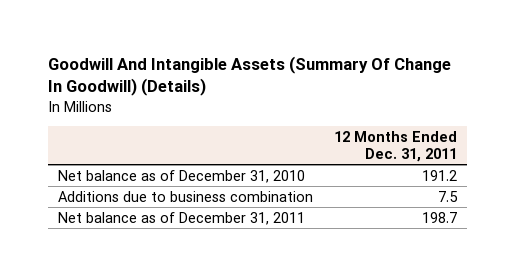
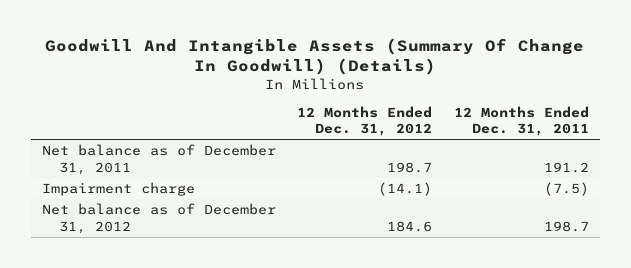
- | 12 Months Ended Dec. 31, 2011
+ | 12 Months Ended Dec. 31, 2012 | 12 Months Ended Dec. 31, 2011
- Net balance as of December 31, 2010 | 191.2
- Additions due to business combination | 7.5
- Net balance as of December 31, 2011 | 198.7
+ Net balance as of December 31, 2011 | 198.7 | 191.2
+ Impairment charge | (14.1) | (7.5)
+ Net balance as of December 31, 2012 | 184.6 | 198.7

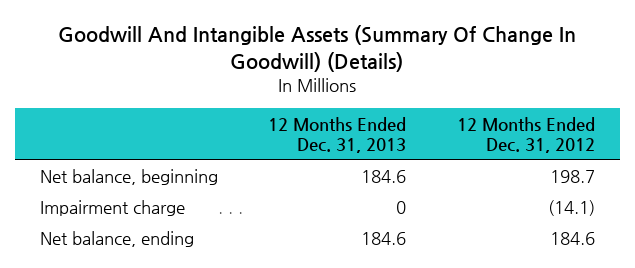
- | 12 Months Ended Dec. 31, 2012 | 12 Months Ended Dec. 31, 2011
+ | 12 Months Ended Dec. 31, 2013 | 12 Months Ended Dec. 31, 2012
- Net balance as of December 31, 2011 | 198.7 | 191.2
+ Net balance, beginning | 184.6 | 198.7
- Net balance as of December 31, 2012 | 184.6 | 198.7
+ Net balance, ending | 184.6 | 184.6

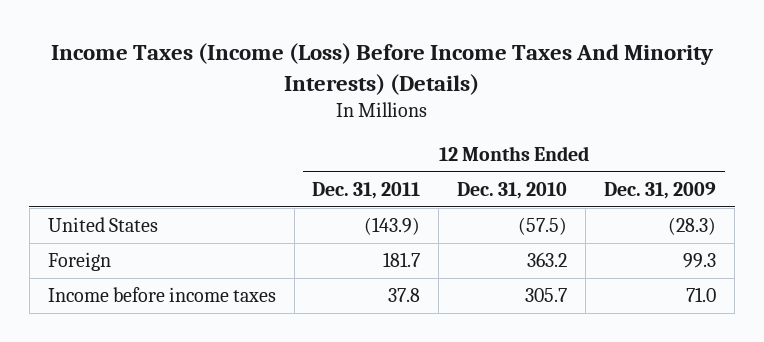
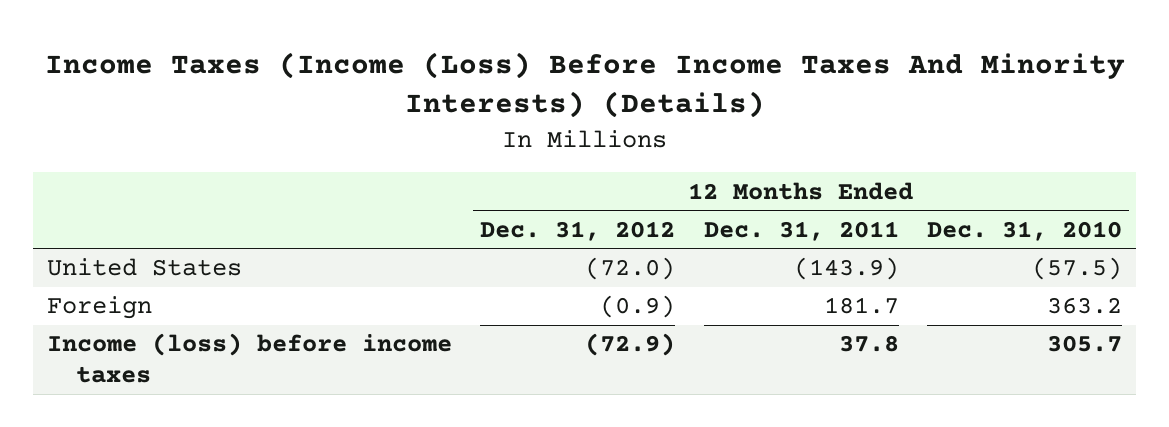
- | 12 Months Ended Dec. 31, 2011 | 12 Months Ended Dec. 31, 2010 | 12 Months Ended Dec. 31, 2009
+ | 12 Months Ended Dec. 31, 2012 | 12 Months Ended Dec. 31, 2011 | 12 Months Ended Dec. 31, 2010
- Income before income taxes | 37.8 | 305.7 | 71.0
+ Income (loss) before income taxes | (72.9) | 37.8 | 305.7

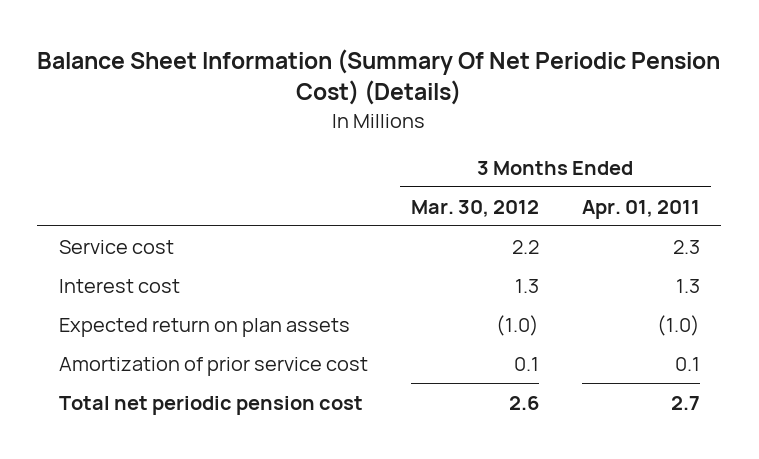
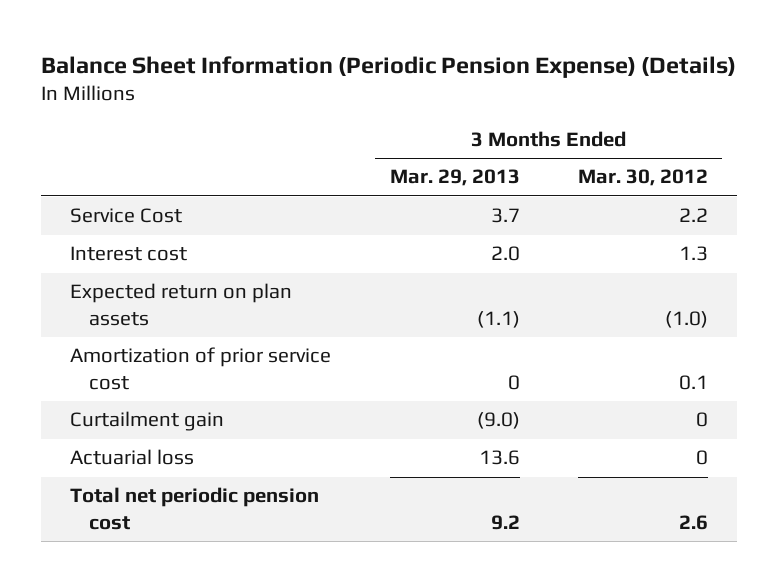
- Balance Sheet Information (Summary Of Net Periodic Pension Cost) (Details)
+ Balance Sheet Information (Periodic Pension Expense) (Details)
- | 3 Months Ended Mar. 30, 2012 | 3 Months Ended Apr. 01, 2011
+ | 3 Months Ended Mar. 29, 2013 | 3 Months Ended Mar. 30, 2012
- Service cost | 2.2 | 2.3
+ Service Cost | 3.7 | 2.2
+ Curtailment gain | (9.0) | 0
+ Actuarial loss | 13.6 | 0

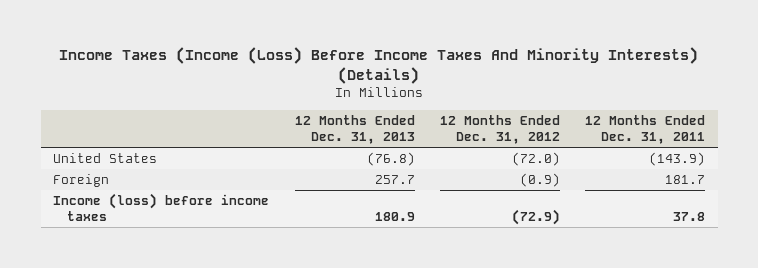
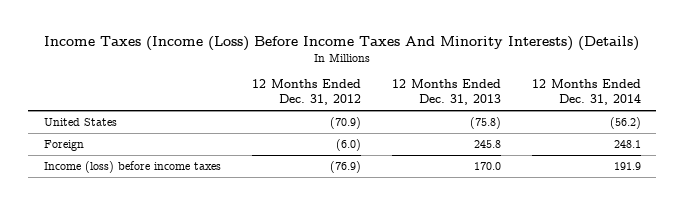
- | 12 Months Ended Dec. 31, 2013 | 12 Months Ended Dec. 31, 2012 | 12 Months Ended Dec. 31, 2011
+ | 12 Months Ended Dec. 31, 2012 | 12 Months Ended Dec. 31, 2013 | 12 Months Ended Dec. 31, 2014
- United States | (76.8) | (72.0) | (143.9)
- Foreign | 257.7 | (0.9) | 181.7
- Income (loss) before income taxes | 180.9 | (72.9) | 37.8
+ United States | (70.9) | (75.8) | (56.2)
+ Foreign | (6.0) | 245.8 | 248.1
+ Income (loss) before income taxes | (76.9) | 170.0 | 191.9

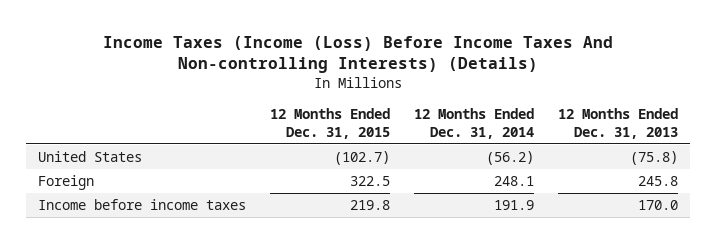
- Income Taxes (Income (Loss) Before Income Taxes And Minority Interests) (Details)
+ Income Taxes (Income (Loss) Before Income Taxes And Non-controlling Interests) (Details)
- | 12 Months Ended Dec. 31, 2012 | 12 Months Ended Dec. 31, 2013 | 12 Months Ended Dec. 31, 2014
+ | 12 Months Ended Dec. 31, 2015 | 12 Months Ended Dec. 31, 2014 | 12 Months Ended Dec. 31, 2013
- Income (loss) before income taxes | (76.9) | 170.0 | 191.9
+ Income before income taxes | 219.8 | 191.9 | 170.0

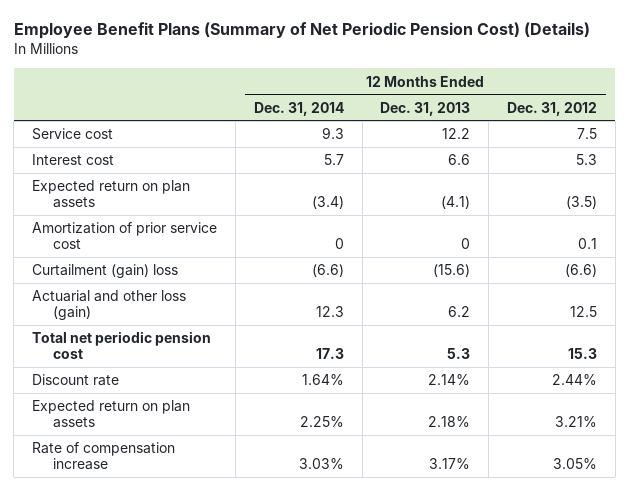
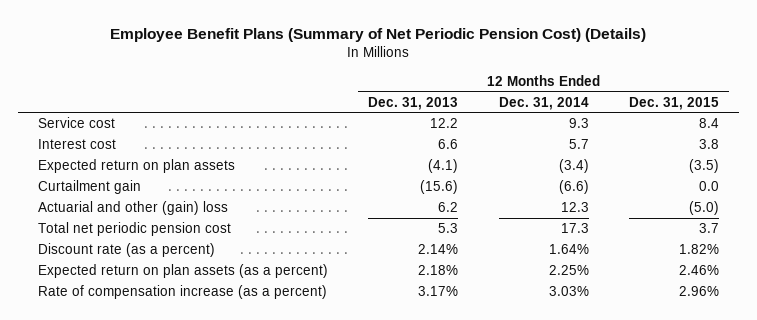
- | 12 Months Ended Dec. 31, 2014 | 12 Months Ended Dec. 31, 2013 | 12 Months Ended Dec. 31, 2012
+ | 12 Months Ended Dec. 31, 2013 | 12 Months Ended Dec. 31, 2014 | 12 Months Ended Dec. 31, 2015
- Amortization of prior service cost | 0 | 0 | 0.1
- Curtailment (gain) loss | (6.6) | (15.6) | (6.6)
- Actuarial and other loss (gain) | 12.3 | 6.2 | 12.5
+ Curtailment gain | (15.6) | (6.6) | 0.0
+ Actuarial and other (gain) loss | 6.2 | 12.3 | (5.0)
- Discount rate | 1.64% | 2.14% | 2.44%
- Expected return on plan assets | 2.25% | 2.18% | 3.21%
- Rate of compensation increase | 3.03% | 3.17% | 3.05%
+ Discount rate (as a percent) | 2.14% | 1.64% | 1.82%
+ Expected return on plan assets (as a percent) | 2.18% | 2.25% | 2.46%
+ Rate of compensation increase (as a percent) | 3.17% | 3.03% | 2.96%

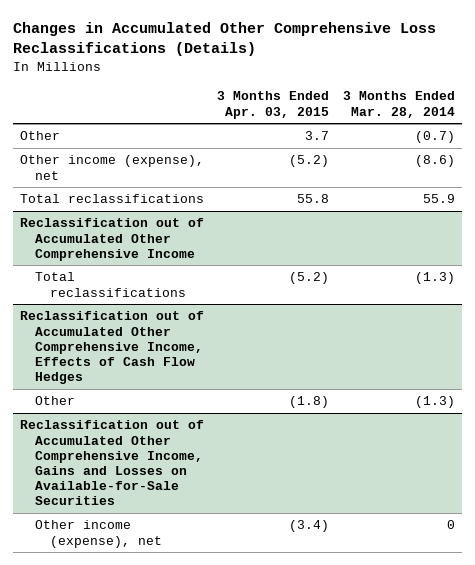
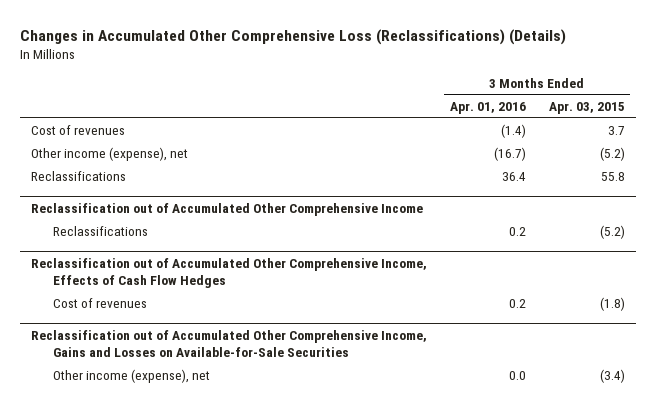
- Changes in Accumulated Other Comprehensive Loss Reclassifications (Details)
+ Changes in Accumulated Other Comprehensive Loss (Reclassifications) (Details)
- | 3 Months Ended Apr. 03, 2015 | 3 Months Ended Mar. 28, 2014
+ | 3 Months Ended Apr. 01, 2016 | 3 Months Ended Apr. 03, 2015
- Other | 3.7 | (0.7)
+ Cost of revenues | (1.4) | 3.7
- Total reclassifications | 55.8 | 55.9
+ Reclassifications | 36.4 | 55.8
@ Reclassification out of Accumulated Other Comprehensive Income
- Total reclassifications | (5.2) | (1.3)
+ Reclassifications | 0.2 | (5.2)
@ Reclassification out of Accumulated Other Comprehensive Income, Effects of Cash Flow Hedges
- Other | (1.8) | (1.3)
+ Cost of revenues | 0.2 | (1.8)

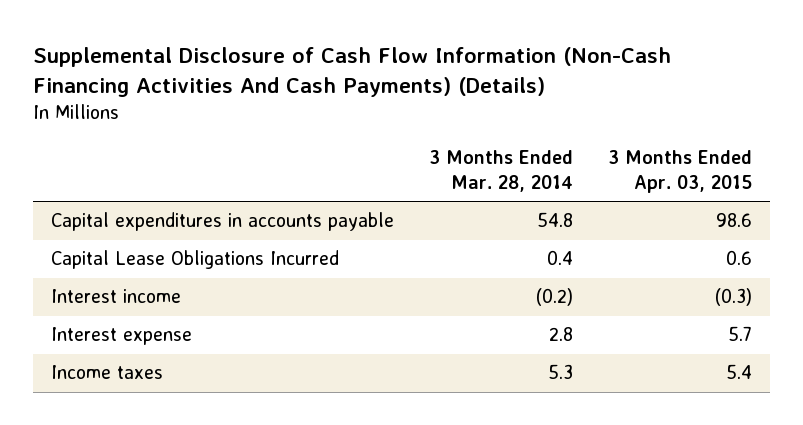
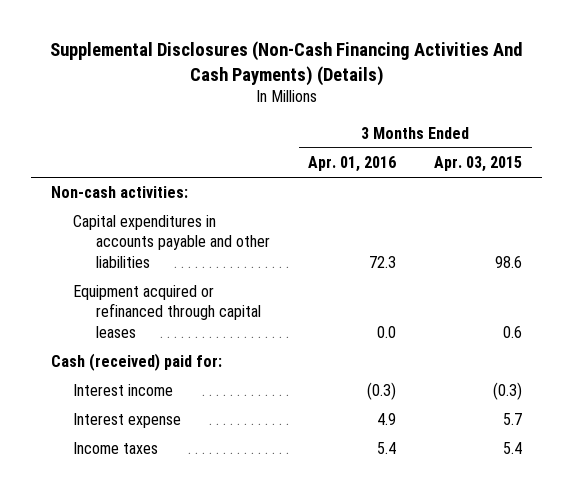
- Supplemental Disclosure of Cash Flow Information (Non-Cash Financing Activities And Cash Payments) (Details)
+ Supplemental Disclosures (Non-Cash Financing Activities And Cash Payments) (Details)
- | 3 Months Ended Mar. 28, 2014 | 3 Months Ended Apr. 03, 2015
+ | 3 Months Ended Apr. 01, 2016 | 3 Months Ended Apr. 03, 2015
- Capital expenditures in accounts payable | 54.8 | 98.6
- Capital Lease Obligations Incurred | 0.4 | 0.6
+ Non-cash activities:
+ Capital expenditures in accounts payable and other liabilities | 72.3 | 98.6
+ Equipment acquired or refinanced through capital leases | 0.0 | 0.6
+ Cash (received) paid for:

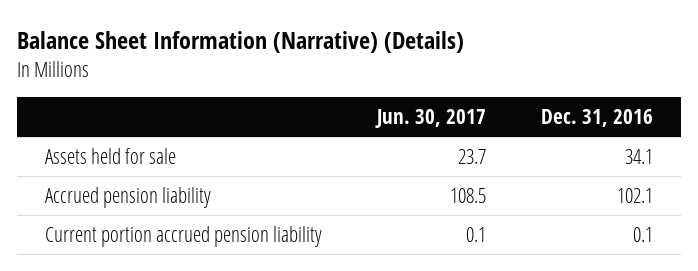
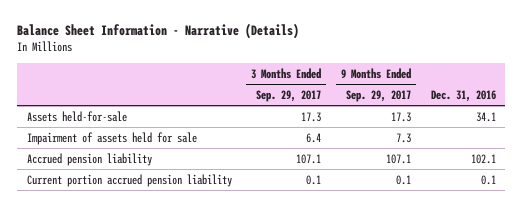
- Balance Sheet Information (Narrative) (Details)
+ Balance Sheet Information - Narrative (Details)
- | Jun. 30, 2017 | Dec. 31, 2016
+ | 3 Months Ended Sep. 29, 2017 | 9 Months Ended Sep. 29, 2017 | Dec. 31, 2016
- Assets held for sale | 23.7 | 34.1
+ Assets held-for-sale | 17.3 | 17.3 | 34.1
+ Impairment of assets held for sale | 6.4 | 7.3 |

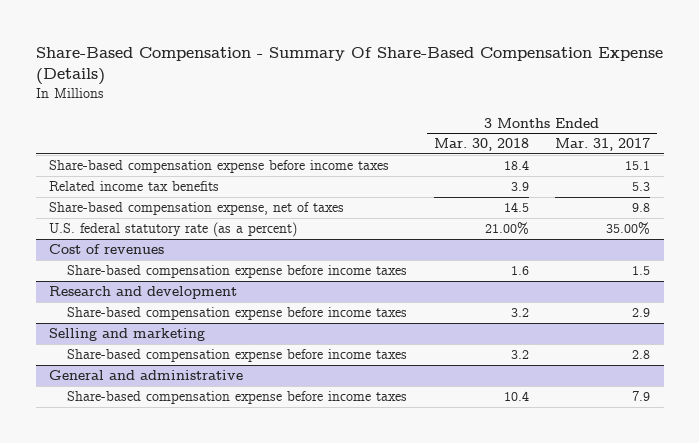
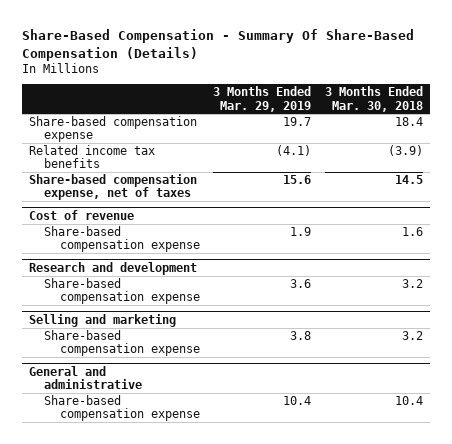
- Share-Based Compensation - Summary Of Share-Based Compensation Expense (Details)
+ Share-Based Compensation - Summary Of Share-Based Compensation (Details)
- | 3 Months Ended Mar. 30, 2018 | 3 Months Ended Mar. 31, 2017
+ | 3 Months Ended Mar. 29, 2019 | 3 Months Ended Mar. 30, 2018
- Share-based compensation expense before income taxes | 18.4 | 15.1
- Related income tax benefits | 3.9 | 5.3
+ Share-based compensation expense | 19.7 | 18.4
+ Related income tax benefits | (4.1) | (3.9)
- U.S. federal statutory rate (as a percent) | 21.00% | 35.00%
- Cost of revenues
- Share-based compensation expense before income taxes | 1.6 | 1.5
+ Cost of revenue
+ Share-based compensation expense | 1.9 | 1.6
@ Research and development
- Share-based compensation expense before income taxes | 3.2 | 2.9
+ Share-based compensation expense | 3.6 | 3.2
@ Selling and marketing
- Share-based compensation expense before income taxes | 3.2 | 2.8
+ Share-based compensation expense | 3.8 | 3.2
@ General and administrative
- Share-based compensation expense before income taxes | 10.4 | 7.9
+ Share-based compensation expense | 10.4 | 10.4

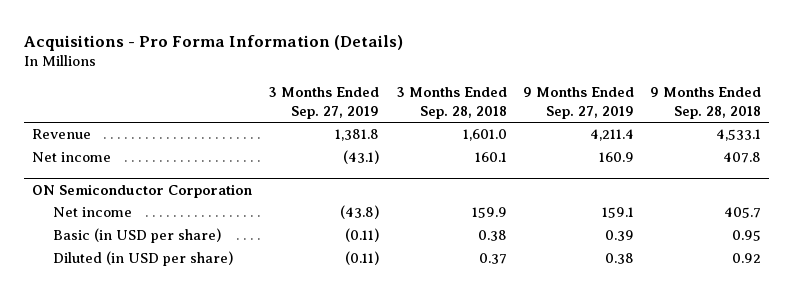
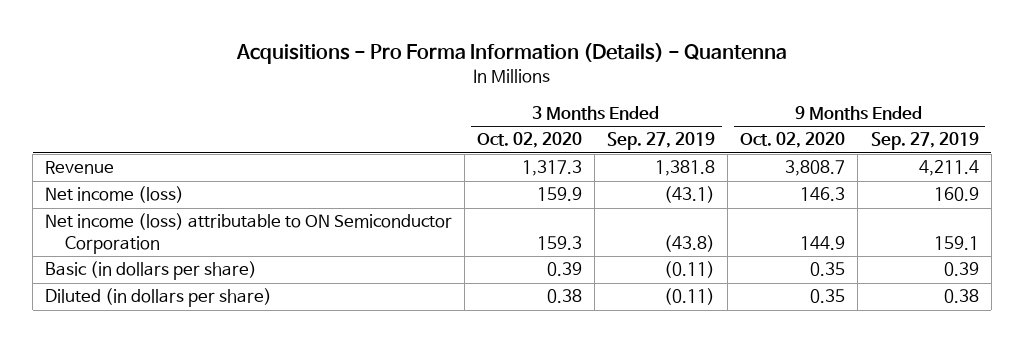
- Acquisitions - Pro Forma Information (Details)
+ Acquisitions - Pro Forma Information (Details) - Quantenna
- | 3 Months Ended Sep. 27, 2019 | 3 Months Ended Sep. 28, 2018 | 9 Months Ended Sep. 27, 2019 | 9 Months Ended Sep. 28, 2018
+ | 3 Months Ended Oct. 02, 2020 | 3 Months Ended Sep. 27, 2019 | 9 Months Ended Oct. 02, 2020 | 9 Months Ended Sep. 27, 2019
- Net income | (43.1) | 160.1 | 160.9 | 407.8
- ON Semiconductor Corporation
- Net income | (43.8) | 159.9 | 159.1 | 405.7
- Basic (in USD per share) | (0.11) | 0.38 | 0.39 | 0.95
- Diluted (in USD per share) | (0.11) | 0.37 | 0.38 | 0.92
+ Net income (loss) | 159.9 | (43.1) | 146.3 | 160.9
+ Net income (loss) attributable to ON Semiconductor Corporation | 159.3 | (43.8) | 144.9 | 159.1
+ Basic (in dollars per share) | 0.39 | (0.11) | 0.35 | 0.39
+ Diluted (in dollars per share) | 0.38 | (0.11) | 0.35 | 0.38

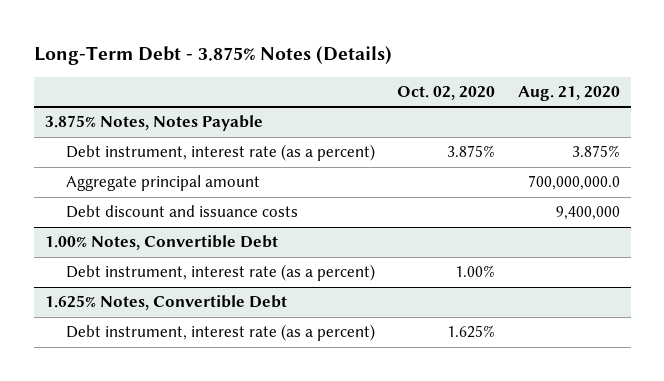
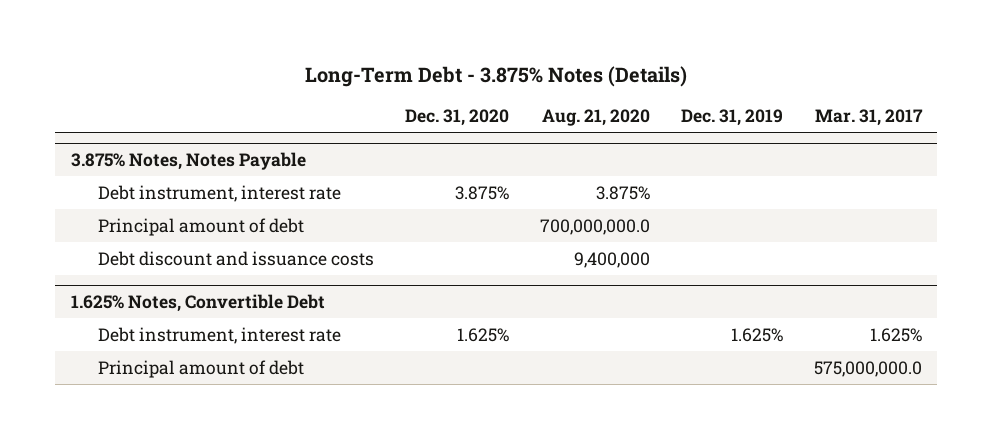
- | Oct. 02, 2020 | Aug. 21, 2020
+ | Dec. 31, 2020 | Aug. 21, 2020 | Dec. 31, 2019 | Mar. 31, 2017
@ 3.875% Notes, Notes Payable
- Debt instrument, interest rate (as a percent) | 3.875% | 3.875%
- Aggregate principal amount | | 700,000,000.0
+ Debt instrument, interest rate | 3.875% | 3.875% | |
+ Principal amount of debt | | 700,000,000.0 | |
- 1.00% Notes, Convertible Debt
- Debt instrument, interest rate (as a percent) | 1.00% |
@ 1.625% Notes, Convertible Debt
- Debt instrument, interest rate (as a percent) | 1.625% |
+ Debt instrument, interest rate | 1.625% | | 1.625% | 1.625%
+ Principal amount of debt | | | | 575,000,000.0

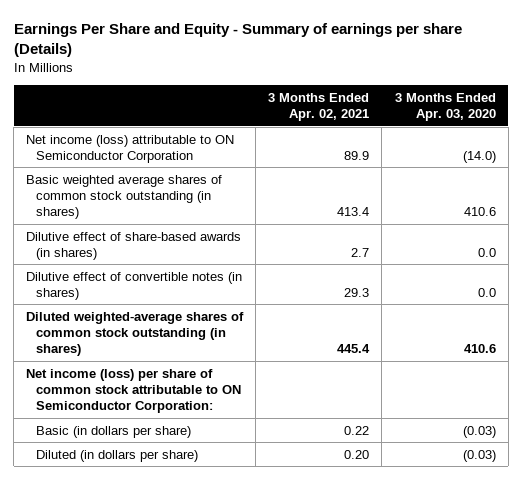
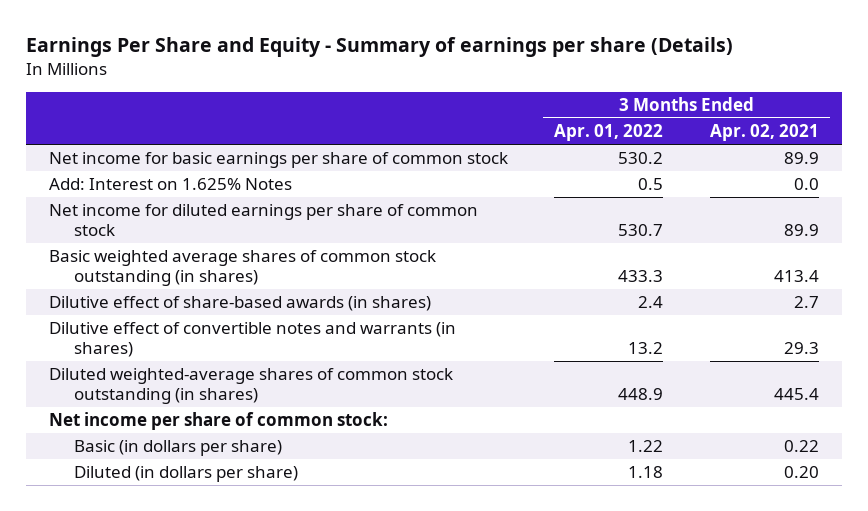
- | 3 Months Ended Apr. 02, 2021 | 3 Months Ended Apr. 03, 2020
+ | 3 Months Ended Apr. 01, 2022 | 3 Months Ended Apr. 02, 2021
- Net income (loss) attributable to ON Semiconductor Corporation | 89.9 | (14.0)
+ Net income for basic earnings per share of common stock | 530.2 | 89.9
+ Add: Interest on 1.625% Notes | 0.5 | 0.0
+ Net income for diluted earnings per share of common stock | 530.7 | 89.9
- Dilutive effect of convertible notes (in shares) | 29.3 | 0.0
+ Dilutive effect of convertible notes and warrants (in shares) | 13.2 | 29.3
- Net income (loss) per share of common stock attributable to ON Semiconductor Corporation:
+ Net income per share of common stock:

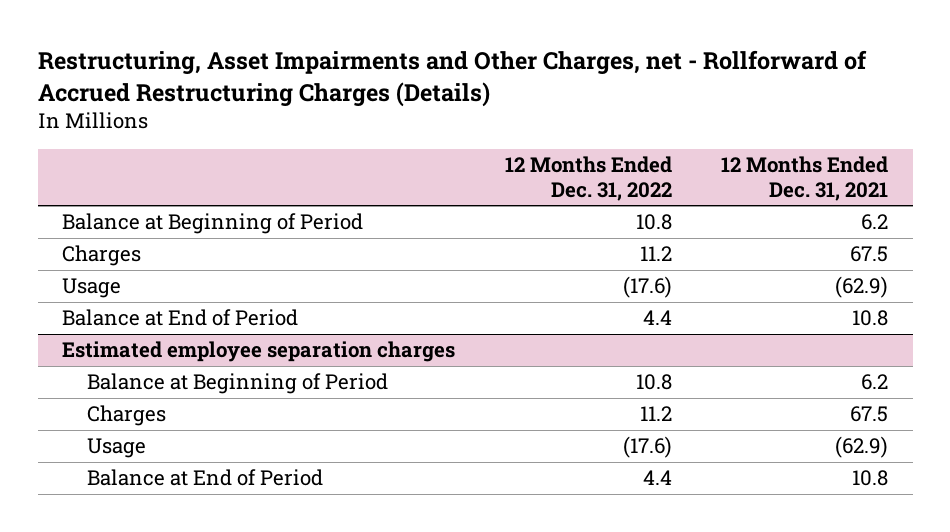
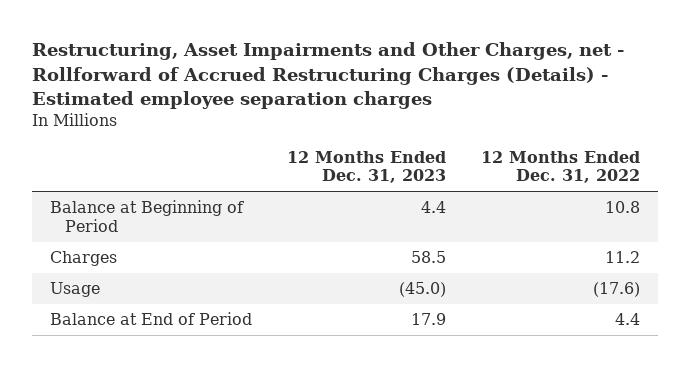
- Restructuring, Asset Impairments and Other Charges, net - Rollforward of Accrued Restructuring Charges (Details)
+ Restructuring, Asset Impairments and Other Charges, net - Rollforward of Accrued Restructuring Charges (Details) - Estimated employee separation charges
- | 12 Months Ended Dec. 31, 2022 | 12 Months Ended Dec. 31, 2021
+ | 12 Months Ended Dec. 31, 2023 | 12 Months Ended Dec. 31, 2022
- Estimated employee separation charges
- Balance at Beginning of Period | 10.8 | 6.2
- Charges | 11.2 | 67.5
- Usage | (17.6) | (62.9)
- Balance at End of Period | 4.4 | 10.8

